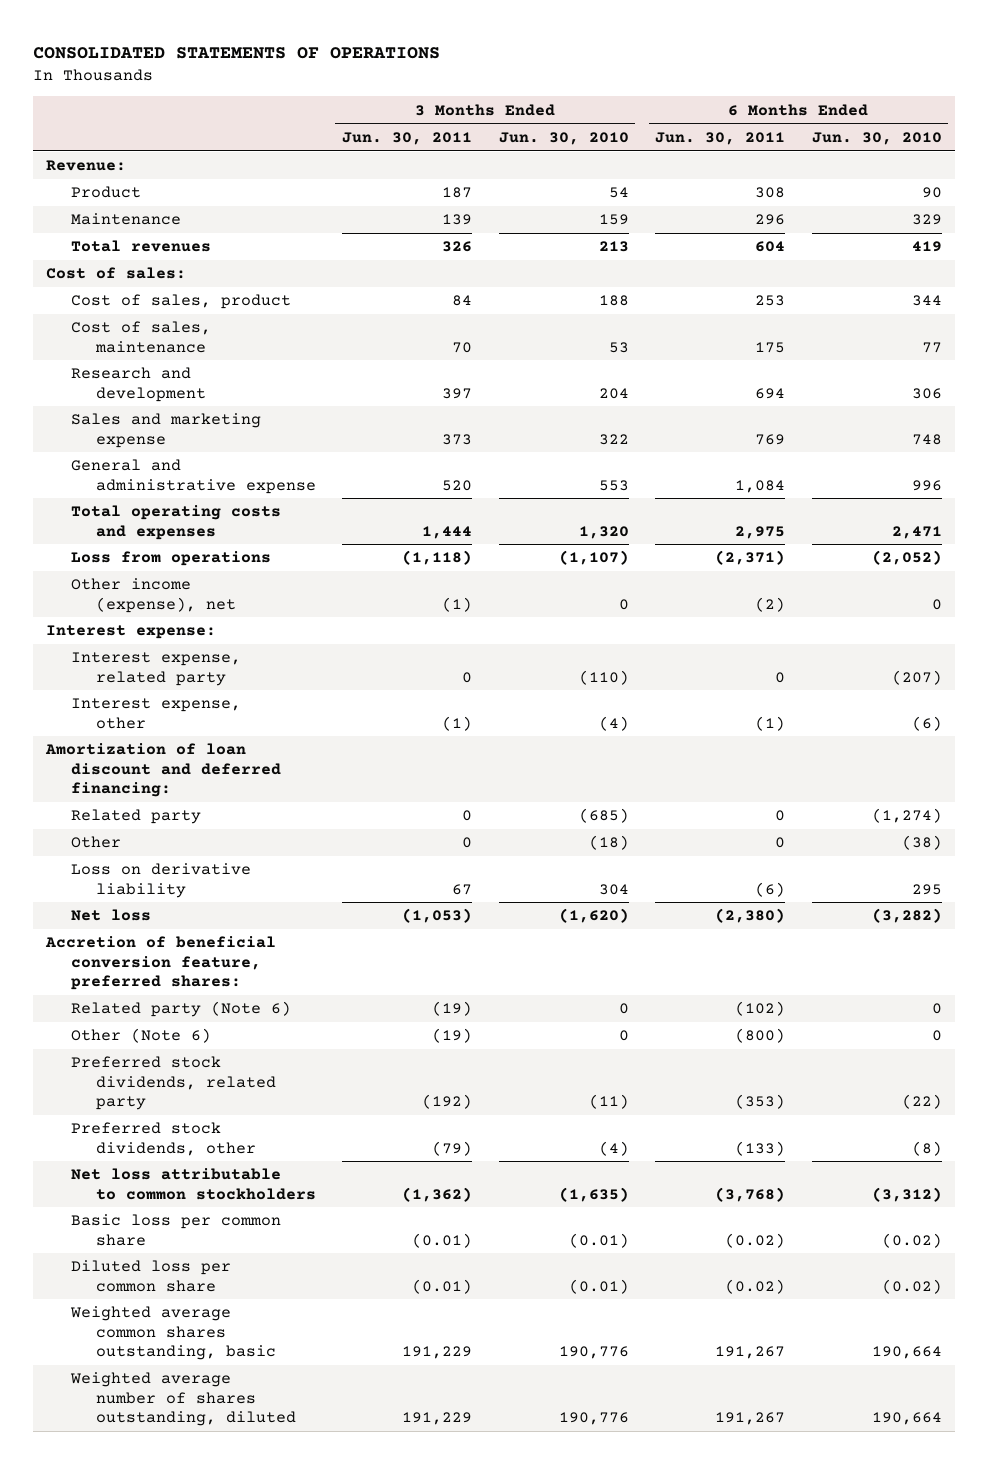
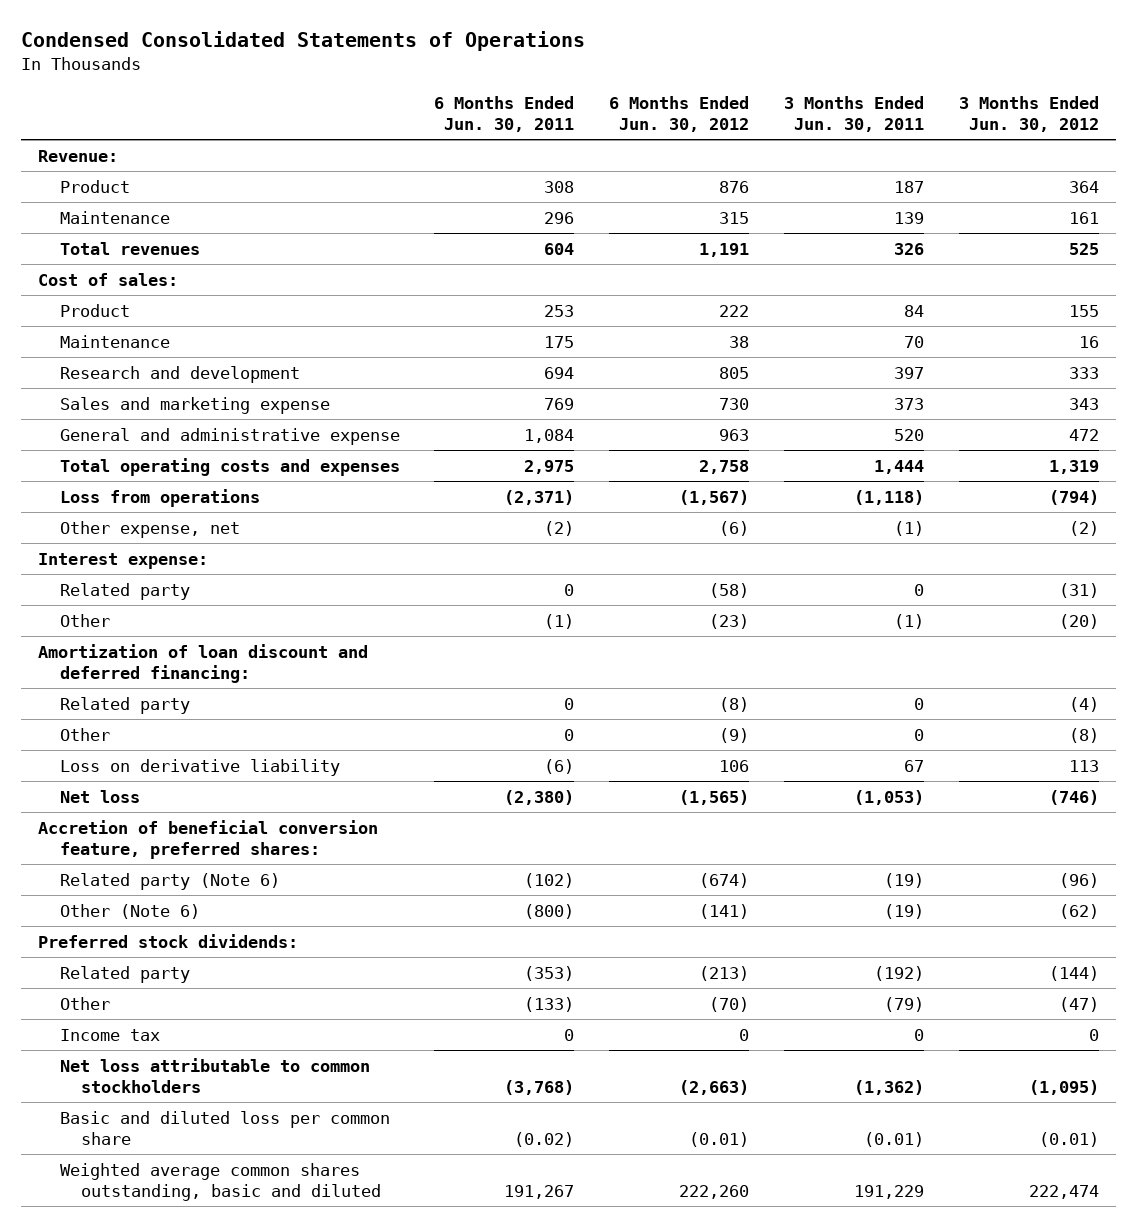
- CONSOLIDATED STATEMENTS OF OPERATIONS
+ Condensed Consolidated Statements of Operations
- | 3 Months Ended Jun. 30, 2011 | 3 Months Ended Jun. 30, 2010 | 6 Months Ended Jun. 30, 2011 | 6 Months Ended Jun. 30, 2010
+ | 6 Months Ended Jun. 30, 2011 | 6 Months Ended Jun. 30, 2012 | 3 Months Ended Jun. 30, 2011 | 3 Months Ended Jun. 30, 2012
- Cost of sales, product | 84 | 188 | 253 | 344
- Cost of sales, maintenance | 70 | 53 | 175 | 77
+ Product | 253 | 222 | 84 | 155
+ Maintenance | 175 | 38 | 70 | 16
- Other income (expense), net | (1) | 0 | (2) | 0
+ Other expense, net | (2) | (6) | (1) | (2)
- Interest expense, related party | 0 | (110) | 0 | (207)
- Interest expense, other | (1) | (4) | (1) | (6)
+ Related party | 0 | (58) | 0 | (31)
+ Other | (1) | (23) | (1) | (20)
- Preferred stock dividends, related party | (192) | (11) | (353) | (22)
- Preferred stock dividends, other | (79) | (4) | (133) | (8)
+ Preferred stock dividends:
+ Related party | (353) | (213) | (192) | (144)
+ Other | (133) | (70) | (79) | (47)
+ Income tax | 0 | 0 | 0 | 0
- Basic loss per common share | (0.01) | (0.01) | (0.02) | (0.02)
- Diluted loss per common share | (0.01) | (0.01) | (0.02) | (0.02)
- Weighted average common shares outstanding, basic | 191,229 | 190,776 | 191,267 | 190,664
- Weighted average number of shares outstanding, diluted | 191,229 | 190,776 | 191,267 | 190,664
+ Basic and diluted loss per common share | (0.02) | (0.01) | (0.01) | (0.01)
+ Weighted average common shares outstanding, basic and diluted | 191,267 | 222,260 | 191,229 | 222,474

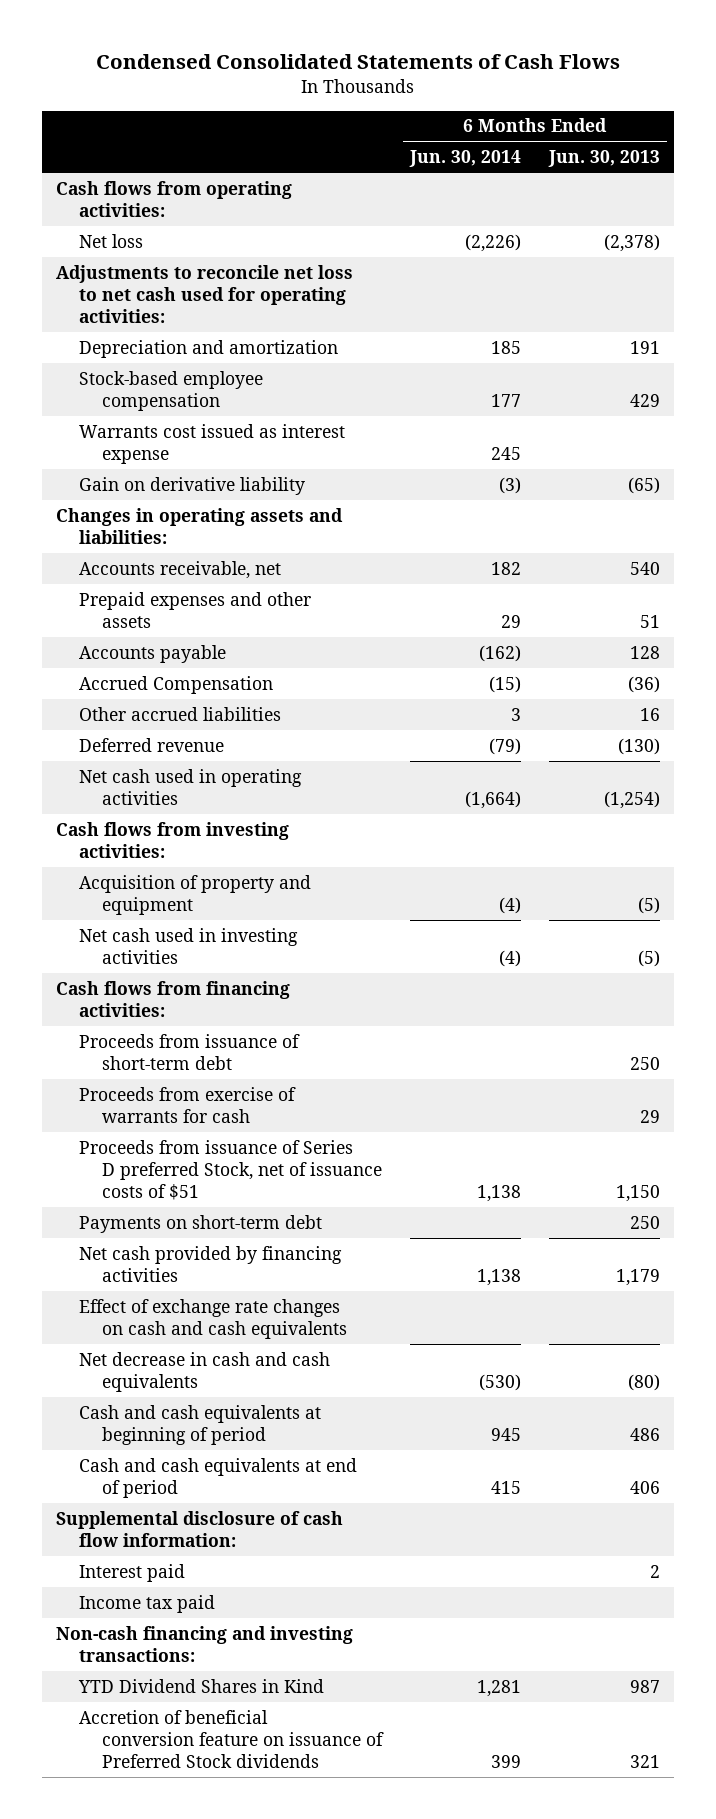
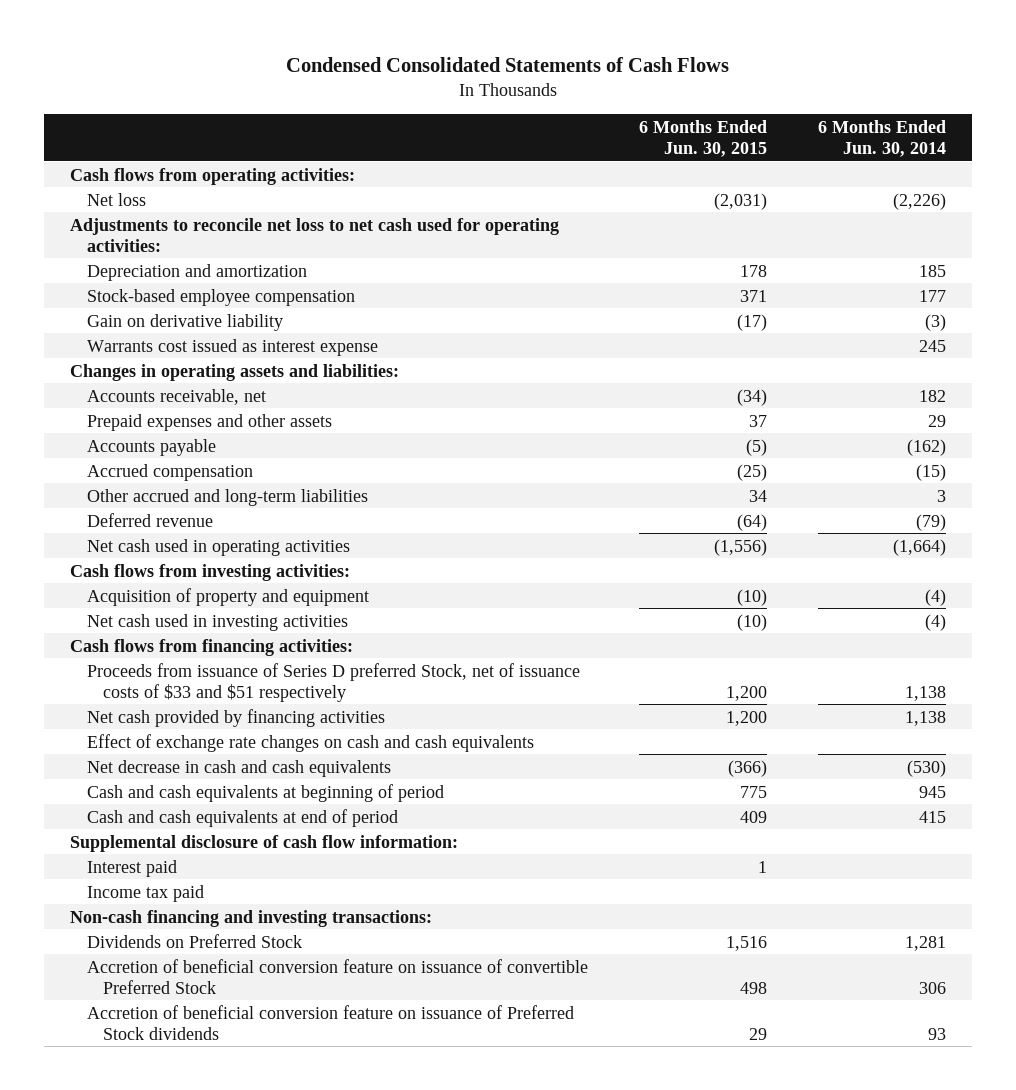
- | 6 Months Ended Jun. 30, 2014 | 6 Months Ended Jun. 30, 2013
+ | 6 Months Ended Jun. 30, 2015 | 6 Months Ended Jun. 30, 2014
moved down: Warrants cost issued as interest expense | | 245
- Accrued Compensation | (15) | (36)
- Other accrued liabilities | 3 | 16
+ Accrued compensation | (25) | (15)
+ Other accrued and long-term liabilities | 34 | 3
- Proceeds from issuance of short-term debt | | 250
- Proceeds from exercise of warrants for cash | | 29
- Proceeds from issuance of Series D preferred Stock, net of issuance costs of $51 | 1,138 | 1,150
- Payments on short-term debt | | 250
+ Proceeds from issuance of Series D preferred Stock, net of issuance costs of $33 and $51 respectively | 1,200 | 1,138
- YTD Dividend Shares in Kind | 1,281 | 987
- Accretion of beneficial conversion feature on issuance of Preferred Stock dividends | 399 | 321
+ Dividends on Preferred Stock | 1,516 | 1,281
+ Accretion of beneficial conversion feature on issuance of convertible Preferred Stock | 498 | 306
+ Accretion of beneficial conversion feature on issuance of Preferred Stock dividends | 29 | 93

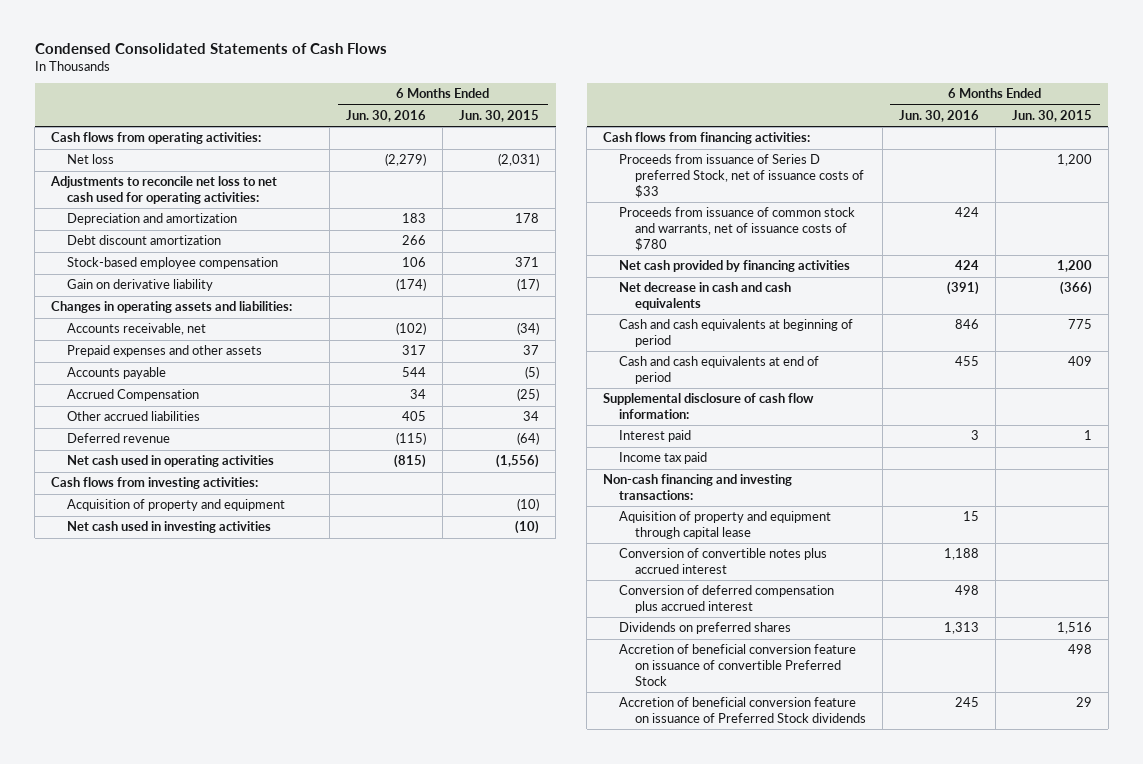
- | 6 Months Ended Jun. 30, 2015 | 6 Months Ended Jun. 30, 2014
+ | 6 Months Ended Jun. 30, 2016 | 6 Months Ended Jun. 30, 2015
+ Debt discount amortization | 266 |
- Warrants cost issued as interest expense | | 245
- Accrued compensation | (25) | (15)
- Other accrued and long-term liabilities | 34 | 3
+ Accrued Compensation | 34 | (25)
+ Other accrued liabilities | 405 | 34
- Proceeds from issuance of Series D preferred Stock, net of issuance costs of $33 and $51 respectively | 1,200 | 1,138
+ Proceeds from issuance of Series D preferred Stock, net of issuance costs of $33 | | 1,200
+ Proceeds from issuance of common stock and warrants, net of issuance costs of $780 | 424 |
- Effect of exchange rate changes on cash and cash equivalents
- Dividends on Preferred Stock | 1,516 | 1,281
+ Aquisition of property and equipment through capital lease | 15 |
+ Conversion of convertible notes plus accrued interest | 1,188 |
+ Conversion of deferred compensation plus accrued interest | 498 |
+ Dividends on preferred shares | 1,313 | 1,516

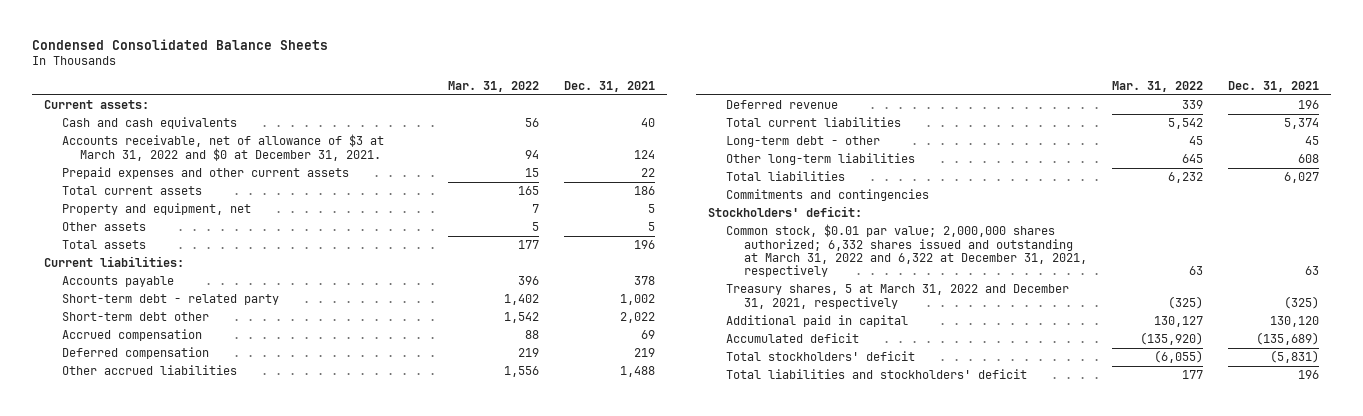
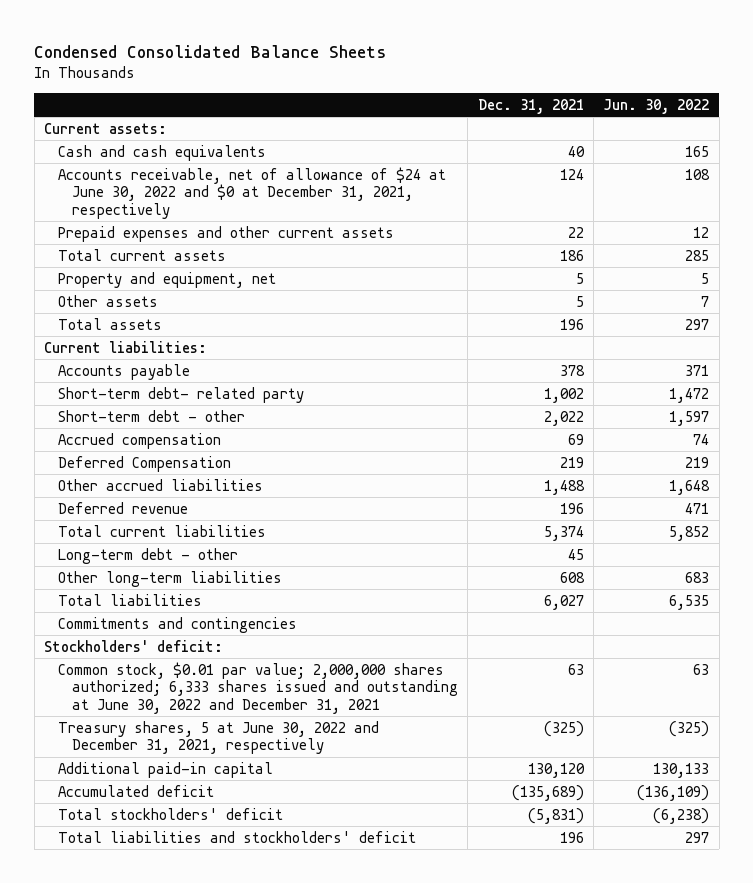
- | Mar. 31, 2022 | Dec. 31, 2021
+ | Dec. 31, 2021 | Jun. 30, 2022
- Accounts receivable, net of allowance of $3 at March 31, 2022 and $0 at December 31, 2021. | 94 | 124
+ Accounts receivable, net of allowance of $24 at June 30, 2022 and $0 at December 31, 2021, respectively | 124 | 108
- Short-term debt - related party | 1,402 | 1,002
- Short-term debt other | 1,542 | 2,022
+ Short-term debt- related party | 1,002 | 1,472
+ Short-term debt - other | 2,022 | 1,597
- Deferred compensation | 219 | 219
+ Deferred Compensation | 219 | 219
- Common stock, $0.01 par value; 2,000,000 shares authorized; 6,332 shares issued and outstanding at March 31, 2022 and 6,322 at December 31, 2021, respectively | 63 | 63
- Treasury shares, 5 at March 31, 2022 and December 31, 2021, respectively | (325) | (325)
- Additional paid in capital | 130,127 | 130,120
+ Common stock, $0.01 par value; 2,000,000 shares authorized; 6,333 shares issued and outstanding at June 30, 2022 and December 31, 2021 | 63 | 63
+ Treasury shares, 5 at June 30, 2022 and December 31, 2021, respectively | (325) | (325)
+ Additional paid-in capital | 130,120 | 130,133

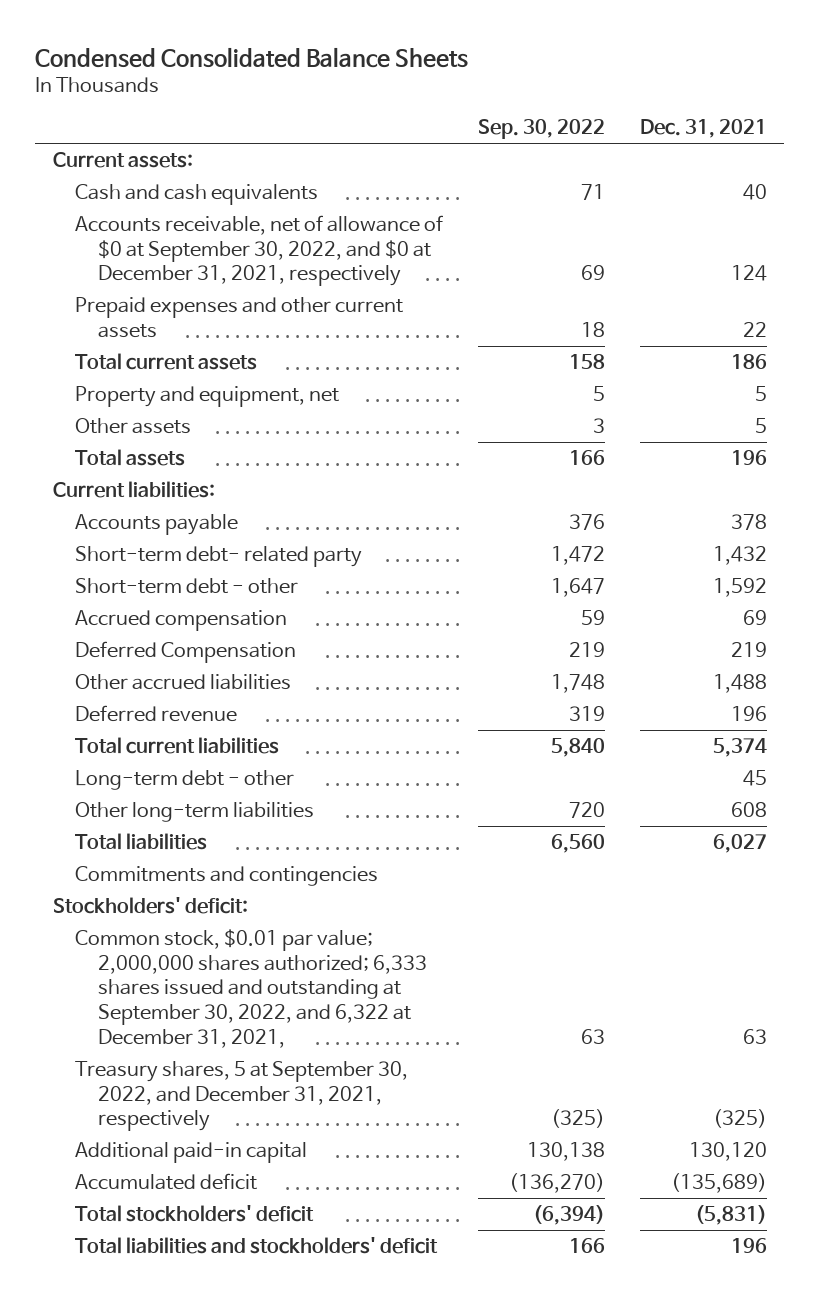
- | Dec. 31, 2021 | Jun. 30, 2022
+ | Sep. 30, 2022 | Dec. 31, 2021
- Accounts receivable, net of allowance of $24 at June 30, 2022 and $0 at December 31, 2021, respectively | 124 | 108
+ Accounts receivable, net of allowance of $0 at September 30, 2022, and $0 at December 31, 2021, respectively | 69 | 124
- Short-term debt- related party | 1,002 | 1,472
- Short-term debt - other | 2,022 | 1,597
+ Short-term debt- related party | 1,472 | 1,432
+ Short-term debt - other | 1,647 | 1,592
- Common stock, $0.01 par value; 2,000,000 shares authorized; 6,333 shares issued and outstanding at June 30, 2022 and December 31, 2021 | 63 | 63
- Treasury shares, 5 at June 30, 2022 and December 31, 2021, respectively | (325) | (325)
+ Common stock, $0.01 par value; 2,000,000 shares authorized; 6,333 shares issued and outstanding at September 30, 2022, and 6,322 at December 31, 2021, | 63 | 63
+ Treasury shares, 5 at September 30, 2022, and December 31, 2021, respectively | (325) | (325)

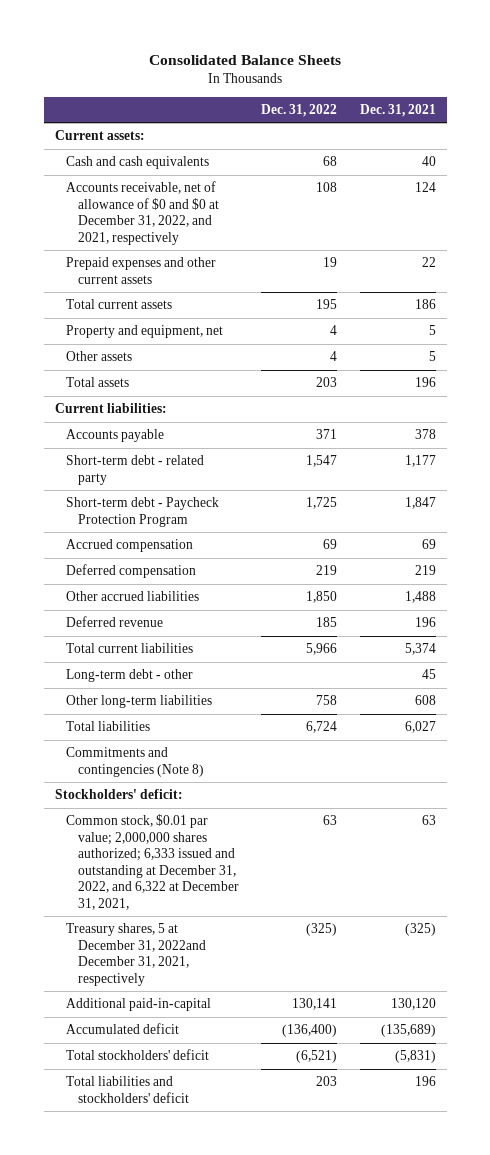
- Condensed Consolidated Balance Sheets
+ Consolidated Balance Sheets
- | Sep. 30, 2022 | Dec. 31, 2021
+ | Dec. 31, 2022 | Dec. 31, 2021
- Accounts receivable, net of allowance of $0 at September 30, 2022, and $0 at December 31, 2021, respectively | 69 | 124
+ Accounts receivable, net of allowance of $0 and $0 at December 31, 2022, and 2021, respectively | 108 | 124
- Short-term debt- related party | 1,472 | 1,432
- Short-term debt - other | 1,647 | 1,592
+ Short-term debt - related party | 1,547 | 1,177
+ Short-term debt - Paycheck Protection Program | 1,725 | 1,847
- Deferred Compensation | 219 | 219
+ Deferred compensation | 219 | 219
- Commitments and contingencies
+ Commitments and contingencies (Note 8)
- Common stock, $0.01 par value; 2,000,000 shares authorized; 6,333 shares issued and outstanding at September 30, 2022, and 6,322 at December 31, 2021, | 63 | 63
- Treasury shares, 5 at September 30, 2022, and December 31, 2021, respectively | (325) | (325)
- Additional paid-in capital | 130,138 | 130,120
+ Common stock, $0.01 par value; 2,000,000 shares authorized; 6,333 issued and outstanding at December 31, 2022, and 6,322 at December 31, 2021, | 63 | 63
+ Treasury shares, 5 at December 31, 2022and December 31, 2021, respectively | (325) | (325)
+ Additional paid-in-capital | 130,141 | 130,120

